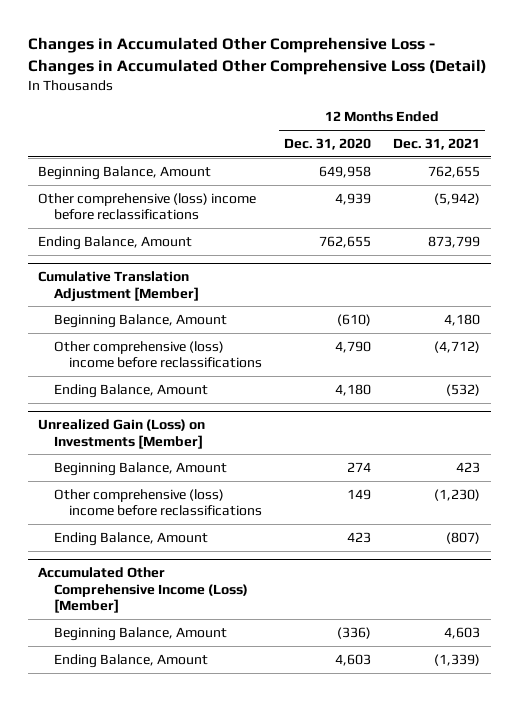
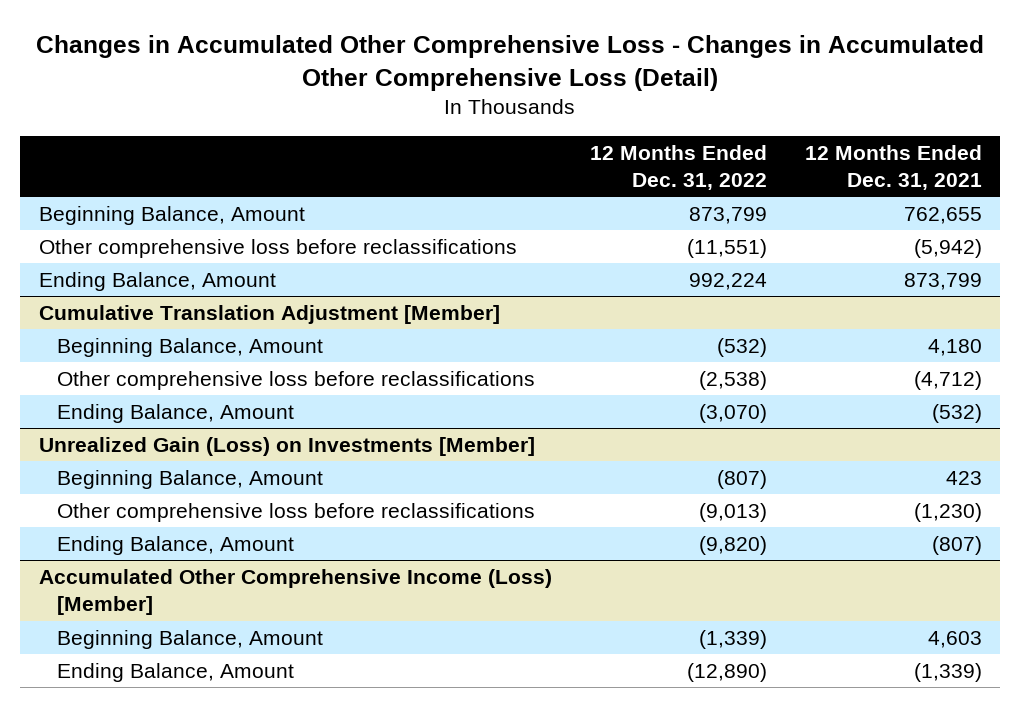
- | 12 Months Ended Dec. 31, 2020 | 12 Months Ended Dec. 31, 2021
+ | 12 Months Ended Dec. 31, 2022 | 12 Months Ended Dec. 31, 2021
- Other comprehensive (loss) income before reclassifications | 4,939 | (5,942)
+ Other comprehensive loss before reclassifications | (11,551) | (5,942)
@ Cumulative Translation Adjustment [Member]
- Other comprehensive (loss) income before reclassifications | 4,790 | (4,712)
+ Other comprehensive loss before reclassifications | (2,538) | (4,712)
@ Unrealized Gain (Loss) on Investments [Member]
- Other comprehensive (loss) income before reclassifications | 149 | (1,230)
+ Other comprehensive loss before reclassifications | (9,013) | (1,230)

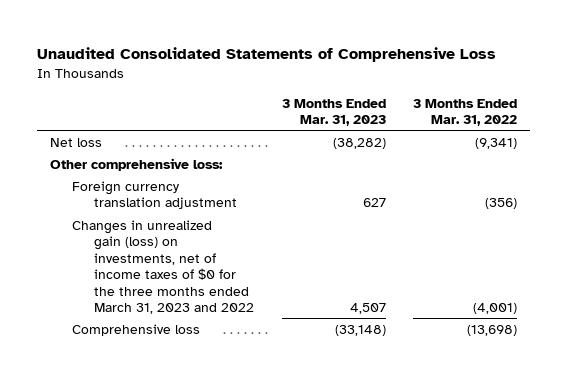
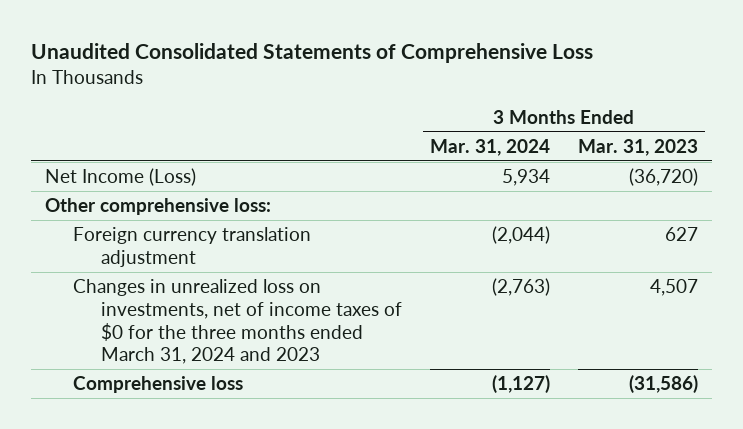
- | 3 Months Ended Mar. 31, 2023 | 3 Months Ended Mar. 31, 2022
+ | 3 Months Ended Mar. 31, 2024 | 3 Months Ended Mar. 31, 2023
- Net loss | (38,282) | (9,341)
+ Net Income (Loss) | 5,934 | (36,720)
- Changes in unrealized gain (loss) on investments, net of income taxes of $0 for the three months ended March 31, 2023 and 2022 | 4,507 | (4,001)
- Comprehensive loss | (33,148) | (13,698)
+ Changes in unrealized loss on investments, net of income taxes of $0 for the three months ended March 31, 2024 and 2023 | (2,763) | 4,507
+ Comprehensive loss | (1,127) | (31,586)

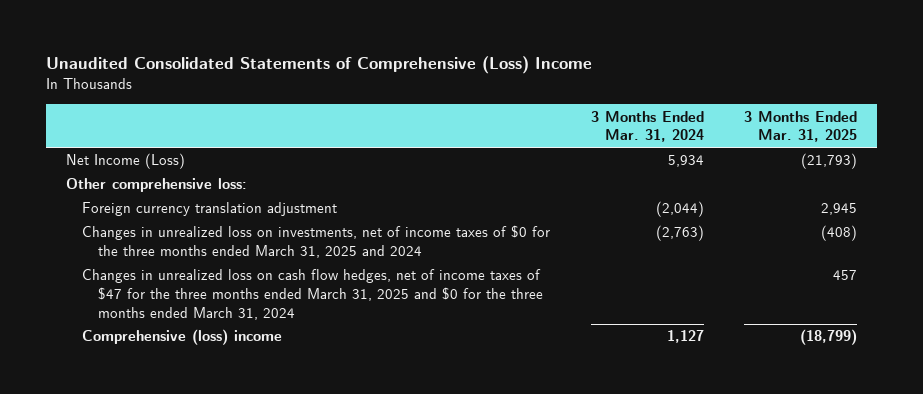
- Unaudited Consolidated Statements of Comprehensive Loss
+ Unaudited Consolidated Statements of Comprehensive (Loss) Income
- | 3 Months Ended Mar. 31, 2024 | 3 Months Ended Mar. 31, 2023
+ | 3 Months Ended Mar. 31, 2024 | 3 Months Ended Mar. 31, 2025
- Changes in unrealized loss on investments, net of income taxes of $0 for the three months ended March 31, 2024 and 2023 | (2,763) | 4,507
- Comprehensive loss | (1,127) | (31,586)
+ Changes in unrealized loss on investments, net of income taxes of $0 for the three months ended March 31, 2025 and 2024 | (2,763) | (408)
+ Changes in unrealized loss on cash flow hedges, net of income taxes of $47 for the three months ended March 31, 2025 and $0 for the three months ended March 31, 2024 | | 457
+ Comprehensive (loss) income | 1,127 | (18,799)

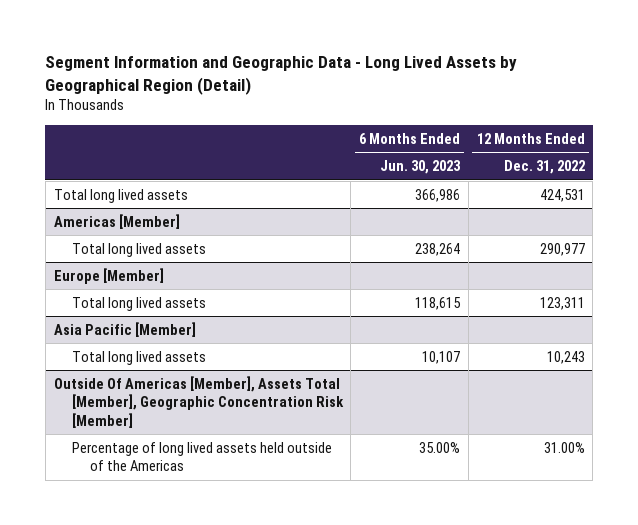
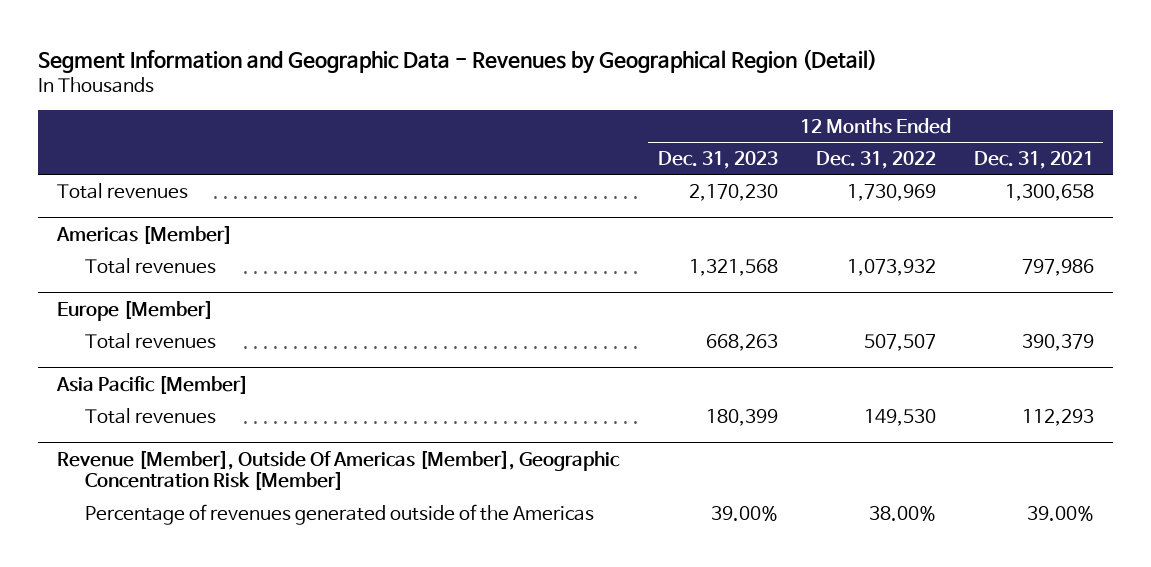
- Segment Information and Geographic Data - Long Lived Assets by Geographical Region (Detail)
+ Segment Information and Geographic Data - Revenues by Geographical Region (Detail)
- | 6 Months Ended Jun. 30, 2023 | 12 Months Ended Dec. 31, 2022
+ | 12 Months Ended Dec. 31, 2023 | 12 Months Ended Dec. 31, 2022 | 12 Months Ended Dec. 31, 2021
- Total long lived assets | 366,986 | 424,531
+ Total revenues | 2,170,230 | 1,730,969 | 1,300,658
@ Americas [Member]
- Total long lived assets | 238,264 | 290,977
+ Total revenues | 1,321,568 | 1,073,932 | 797,986
@ Europe [Member]
- Total long lived assets | 118,615 | 123,311
+ Total revenues | 668,263 | 507,507 | 390,379
@ Asia Pacific [Member]
- Total long lived assets | 10,107 | 10,243
- Outside Of Americas [Member], Assets Total [Member], Geographic Concentration Risk [Member]
- Percentage of long lived assets held outside of the Americas | 35.00% | 31.00%
@ Asia Pacific [Member]
+ Total revenues | 180,399 | 149,530 | 112,293
+ Revenue [Member], Outside Of Americas [Member], Geographic Concentration Risk [Member]
+ Percentage of revenues generated outside of the Americas | 39.00% | 38.00% | 39.00%

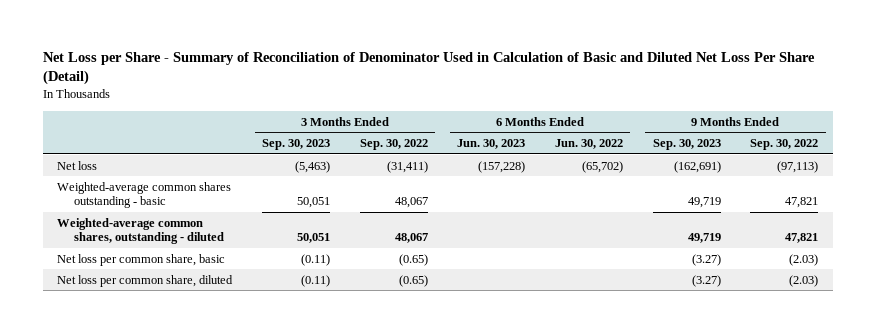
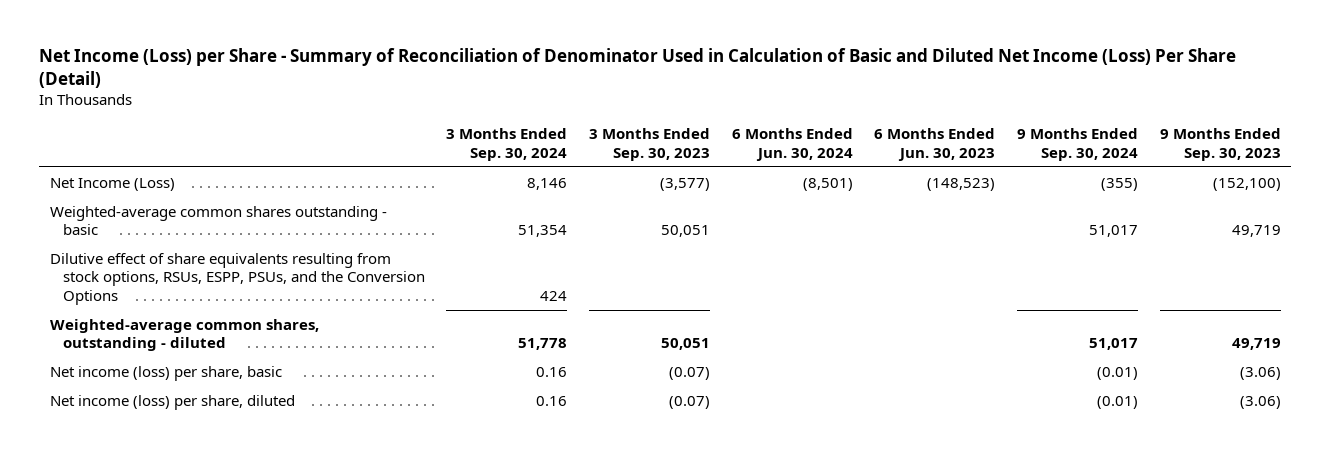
- Net Loss per Share - Summary of Reconciliation of Denominator Used in Calculation of Basic and Diluted Net Loss Per Share (Detail)
+ Net Income (Loss) per Share - Summary of Reconciliation of Denominator Used in Calculation of Basic and Diluted Net Income (Loss) Per Share (Detail)
- | 3 Months Ended Sep. 30, 2023 | 3 Months Ended Sep. 30, 2022 | 6 Months Ended Jun. 30, 2023 | 6 Months Ended Jun. 30, 2022 | 9 Months Ended Sep. 30, 2023 | 9 Months Ended Sep. 30, 2022
+ | 3 Months Ended Sep. 30, 2024 | 3 Months Ended Sep. 30, 2023 | 6 Months Ended Jun. 30, 2024 | 6 Months Ended Jun. 30, 2023 | 9 Months Ended Sep. 30, 2024 | 9 Months Ended Sep. 30, 2023
- Net loss | (5,463) | (31,411) | (157,228) | (65,702) | (162,691) | (97,113)
+ Net Income (Loss) | 8,146 | (3,577) | (8,501) | (148,523) | (355) | (152,100)
+ Dilutive effect of share equivalents resulting from stock options, RSUs, ESPP, PSUs, and the Conversion Options | 424 | | | | |
- Net loss per common share, basic | (0.11) | (0.65) | | | (3.27) | (2.03)
- Net loss per common share, diluted | (0.11) | (0.65) | | | (3.27) | (2.03)
+ Net income (loss) per share, basic | 0.16 | (0.07) | | | (0.01) | (3.06)
+ Net income (loss) per share, diluted | 0.16 | (0.07) | | | (0.01) | (3.06)

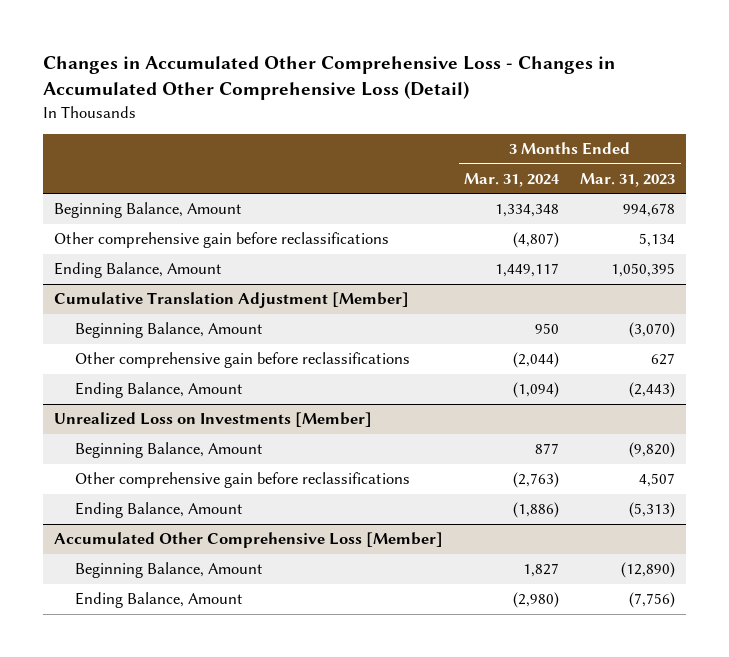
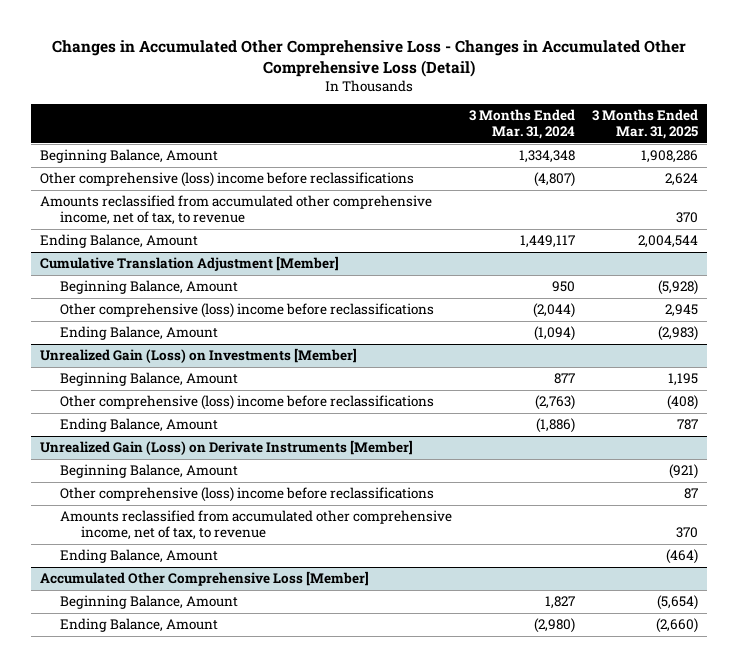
- | 3 Months Ended Mar. 31, 2024 | 3 Months Ended Mar. 31, 2023
+ | 3 Months Ended Mar. 31, 2024 | 3 Months Ended Mar. 31, 2025
- Other comprehensive gain before reclassifications | (4,807) | 5,134
+ Other comprehensive (loss) income before reclassifications | (4,807) | 2,624
+ Amounts reclassified from accumulated other comprehensive income, net of tax, to revenue | | 370
@ Cumulative Translation Adjustment [Member]
- Other comprehensive gain before reclassifications | (2,044) | 627
+ Other comprehensive (loss) income before reclassifications | (2,044) | 2,945
- Unrealized Loss on Investments [Member]
+ Unrealized Gain (Loss) on Investments [Member]
- Other comprehensive gain before reclassifications | (2,763) | 4,507
+ Other comprehensive (loss) income before reclassifications | (2,763) | (408)
+ Unrealized Gain (Loss) on Derivate Instruments [Member]
+ Beginning Balance, Amount | | (921)
+ Other comprehensive (loss) income before reclassifications | | 87
+ Amounts reclassified from accumulated other comprehensive income, net of tax, to revenue | | 370
+ Ending Balance, Amount | | (464)

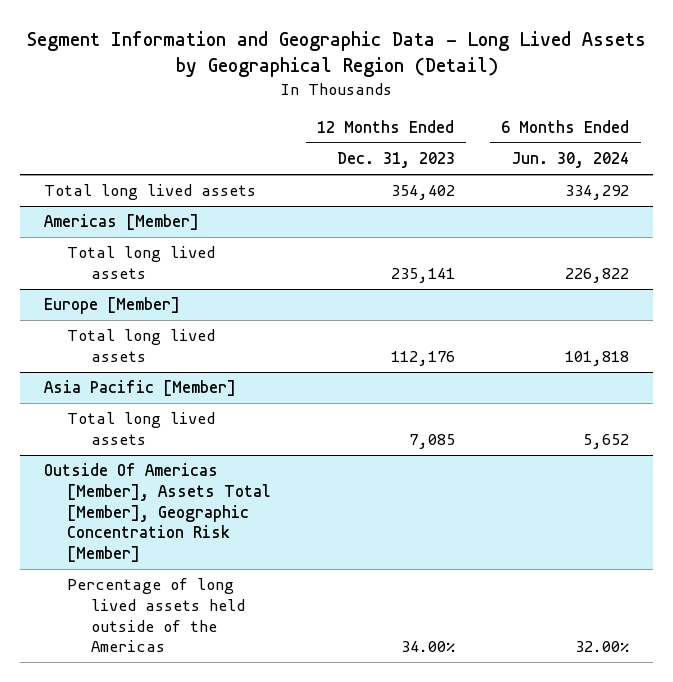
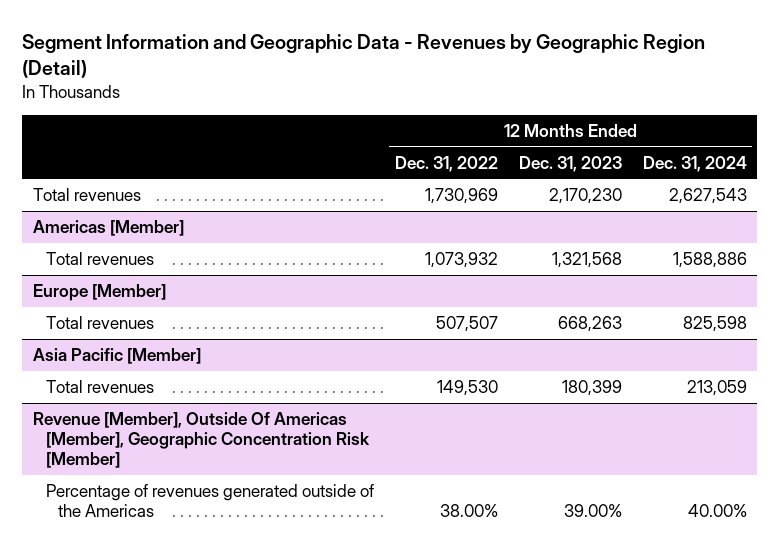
- Segment Information and Geographic Data - Long Lived Assets by Geographical Region (Detail)
+ Segment Information and Geographic Data - Revenues by Geographic Region (Detail)
- | 12 Months Ended Dec. 31, 2023 | 6 Months Ended Jun. 30, 2024
+ | 12 Months Ended Dec. 31, 2022 | 12 Months Ended Dec. 31, 2023 | 12 Months Ended Dec. 31, 2024
- Total long lived assets | 354,402 | 334,292
+ Total revenues | 1,730,969 | 2,170,230 | 2,627,543
@ Americas [Member]
- Total long lived assets | 235,141 | 226,822
+ Total revenues | 1,073,932 | 1,321,568 | 1,588,886
@ Europe [Member]
- Total long lived assets | 112,176 | 101,818
+ Total revenues | 507,507 | 668,263 | 825,598
@ Asia Pacific [Member]
- Total long lived assets | 7,085 | 5,652
- Outside Of Americas [Member], Assets Total [Member], Geographic Concentration Risk [Member]
- Percentage of long lived assets held outside of the Americas | 34.00% | 32.00%
@ Asia Pacific [Member]
+ Total revenues | 149,530 | 180,399 | 213,059
+ Revenue [Member], Outside Of Americas [Member], Geographic Concentration Risk [Member]
+ Percentage of revenues generated outside of the Americas | 38.00% | 39.00% | 40.00%

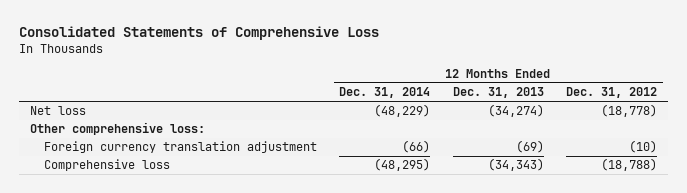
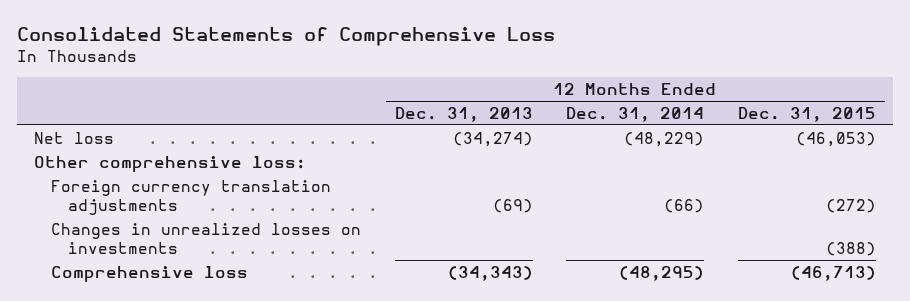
- | 12 Months Ended Dec. 31, 2014 | 12 Months Ended Dec. 31, 2013 | 12 Months Ended Dec. 31, 2012
+ | 12 Months Ended Dec. 31, 2013 | 12 Months Ended Dec. 31, 2014 | 12 Months Ended Dec. 31, 2015
- Foreign currency translation adjustment | (66) | (69) | (10)
+ Foreign currency translation adjustments | (69) | (66) | (272)
+ Changes in unrealized losses on investments | | | (388)

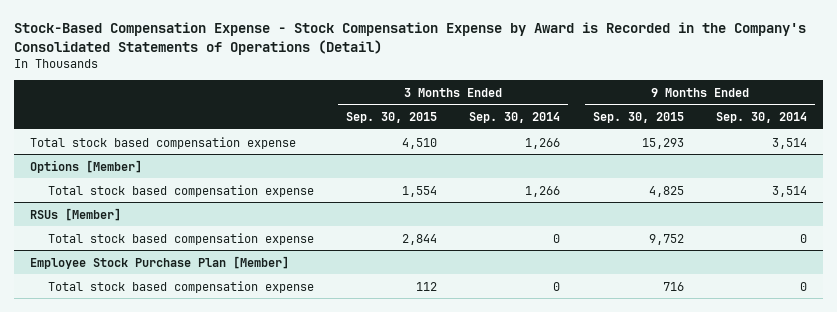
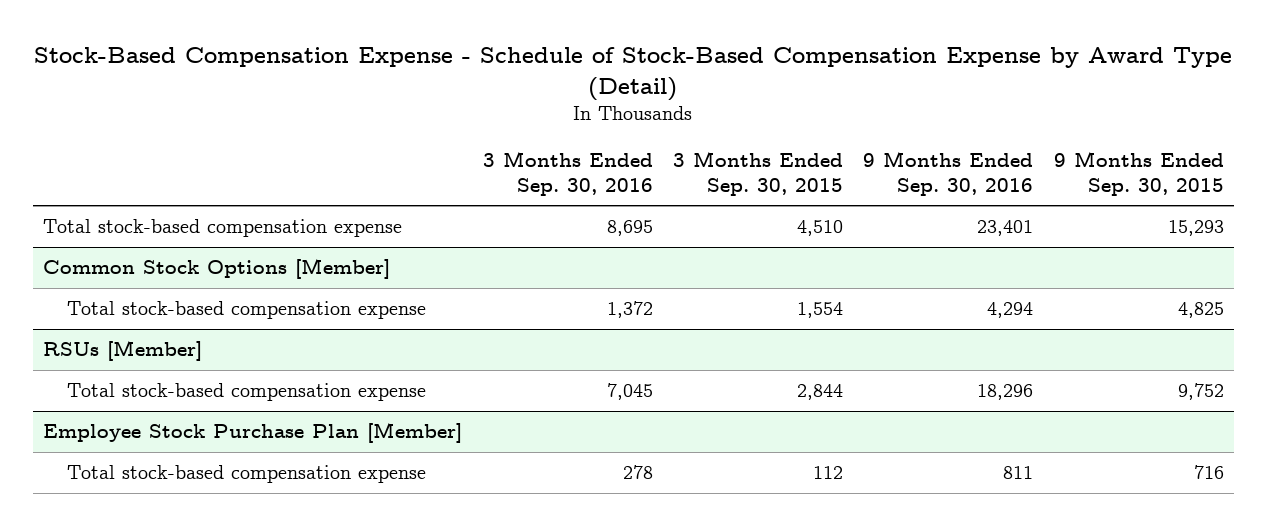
- Stock-Based Compensation Expense - Stock Compensation Expense by Award is Recorded in the Company's Consolidated Statements of Operations (Detail)
+ Stock-Based Compensation Expense - Schedule of Stock-Based Compensation Expense by Award Type (Detail)
- | 3 Months Ended Sep. 30, 2015 | 3 Months Ended Sep. 30, 2014 | 9 Months Ended Sep. 30, 2015 | 9 Months Ended Sep. 30, 2014
+ | 3 Months Ended Sep. 30, 2016 | 3 Months Ended Sep. 30, 2015 | 9 Months Ended Sep. 30, 2016 | 9 Months Ended Sep. 30, 2015
- Total stock based compensation expense | 4,510 | 1,266 | 15,293 | 3,514
- Options [Member]
- Total stock based compensation expense | 1,554 | 1,266 | 4,825 | 3,514
+ Total stock-based compensation expense | 8,695 | 4,510 | 23,401 | 15,293
+ Common Stock Options [Member]
+ Total stock-based compensation expense | 1,372 | 1,554 | 4,294 | 4,825
@ RSUs [Member]
- Total stock based compensation expense | 2,844 | 0 | 9,752 | 0
+ Total stock-based compensation expense | 7,045 | 2,844 | 18,296 | 9,752
@ Employee Stock Purchase Plan [Member]
- Total stock based compensation expense | 112 | 0 | 716 | 0
+ Total stock-based compensation expense | 278 | 112 | 811 | 716

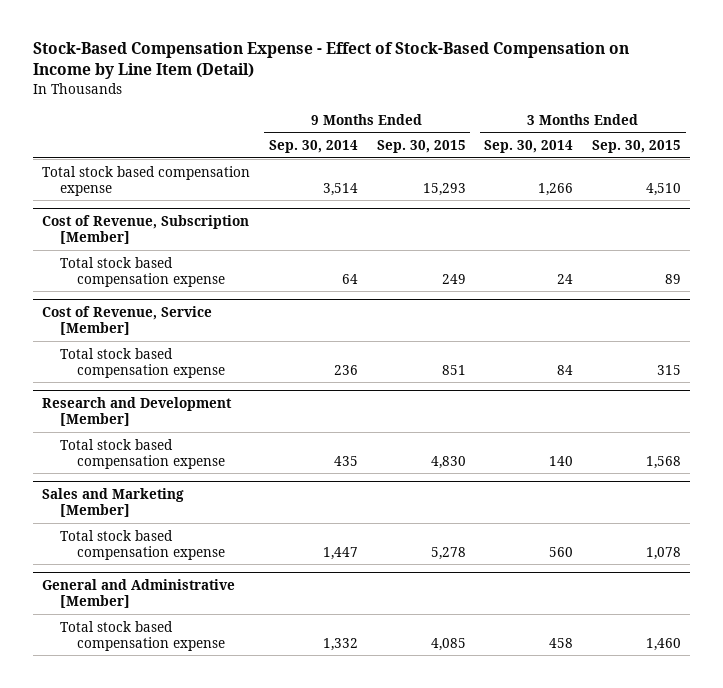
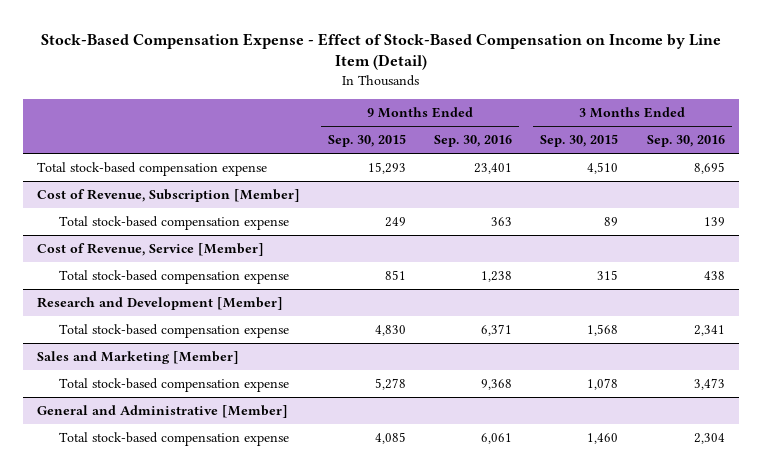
- | 9 Months Ended Sep. 30, 2014 | 9 Months Ended Sep. 30, 2015 | 3 Months Ended Sep. 30, 2014 | 3 Months Ended Sep. 30, 2015
+ | 9 Months Ended Sep. 30, 2015 | 9 Months Ended Sep. 30, 2016 | 3 Months Ended Sep. 30, 2015 | 3 Months Ended Sep. 30, 2016
- Total stock based compensation expense | 3,514 | 15,293 | 1,266 | 4,510
+ Total stock-based compensation expense | 15,293 | 23,401 | 4,510 | 8,695
@ Cost of Revenue, Subscription [Member]
- Total stock based compensation expense | 64 | 249 | 24 | 89
+ Total stock-based compensation expense | 249 | 363 | 89 | 139
@ Cost of Revenue, Service [Member]
- Total stock based compensation expense | 236 | 851 | 84 | 315
+ Total stock-based compensation expense | 851 | 1,238 | 315 | 438
@ Research and Development [Member]
- Total stock based compensation expense | 435 | 4,830 | 140 | 1,568
+ Total stock-based compensation expense | 4,830 | 6,371 | 1,568 | 2,341
@ Sales and Marketing [Member]
- Total stock based compensation expense | 1,447 | 5,278 | 560 | 1,078
+ Total stock-based compensation expense | 5,278 | 9,368 | 1,078 | 3,473
@ General and Administrative [Member]
- Total stock based compensation expense | 1,332 | 4,085 | 458 | 1,460
+ Total stock-based compensation expense | 4,085 | 6,061 | 1,460 | 2,304

